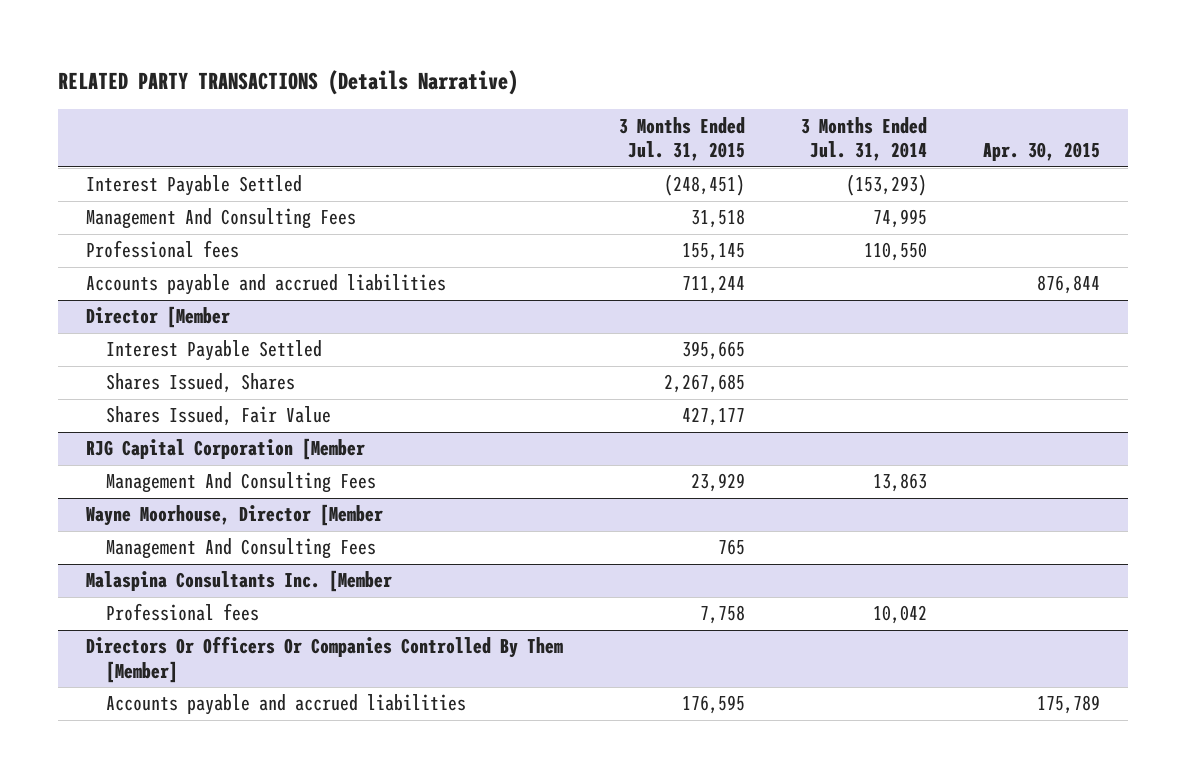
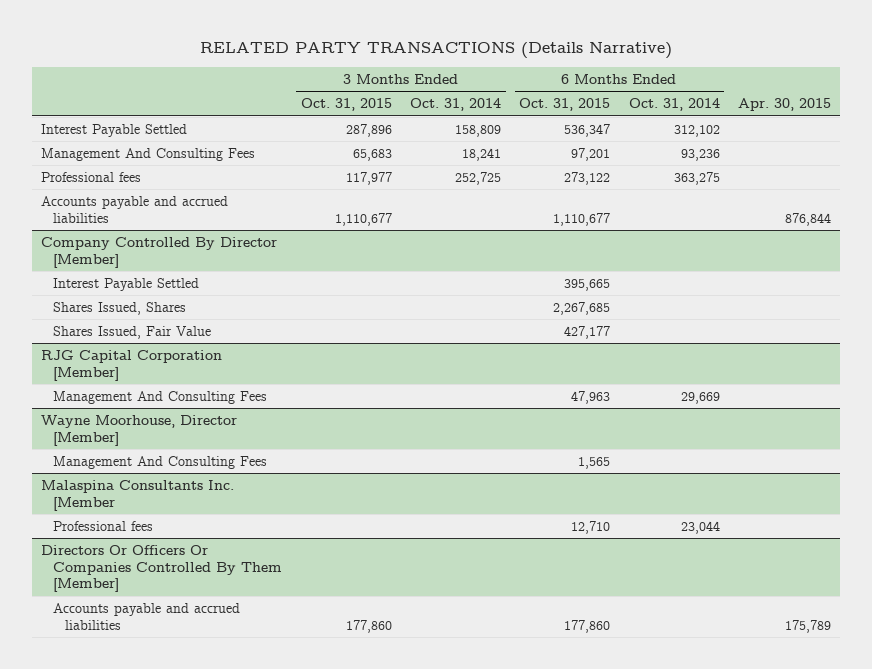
- | 3 Months Ended Jul. 31, 2015 | 3 Months Ended Jul. 31, 2014 | Apr. 30, 2015
+ | 3 Months Ended Oct. 31, 2015 | 3 Months Ended Oct. 31, 2014 | 6 Months Ended Oct. 31, 2015 | 6 Months Ended Oct. 31, 2014 | Apr. 30, 2015
- Director [Member
- Interest Payable Settled | 395,665 | |
- Shares Issued, Shares | 2,267,685 | |
- Shares Issued, Fair Value | 427,177 | |
- RJG Capital Corporation [Member
+ Company Controlled By Director [Member]
+ Interest Payable Settled | | | 395,665 | |
+ Shares Issued, Shares | | | 2,267,685 | |
+ Shares Issued, Fair Value | | | 427,177 | |
+ RJG Capital Corporation [Member]
- Wayne Moorhouse, Director [Member
+ Wayne Moorhouse, Director [Member]

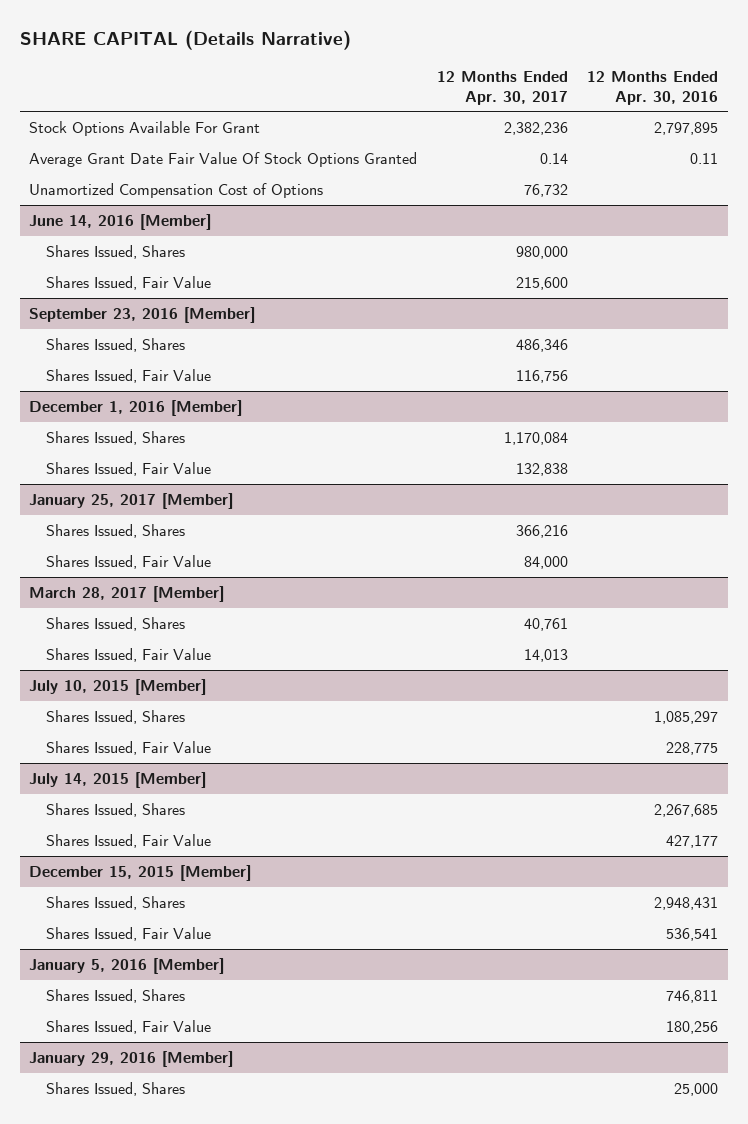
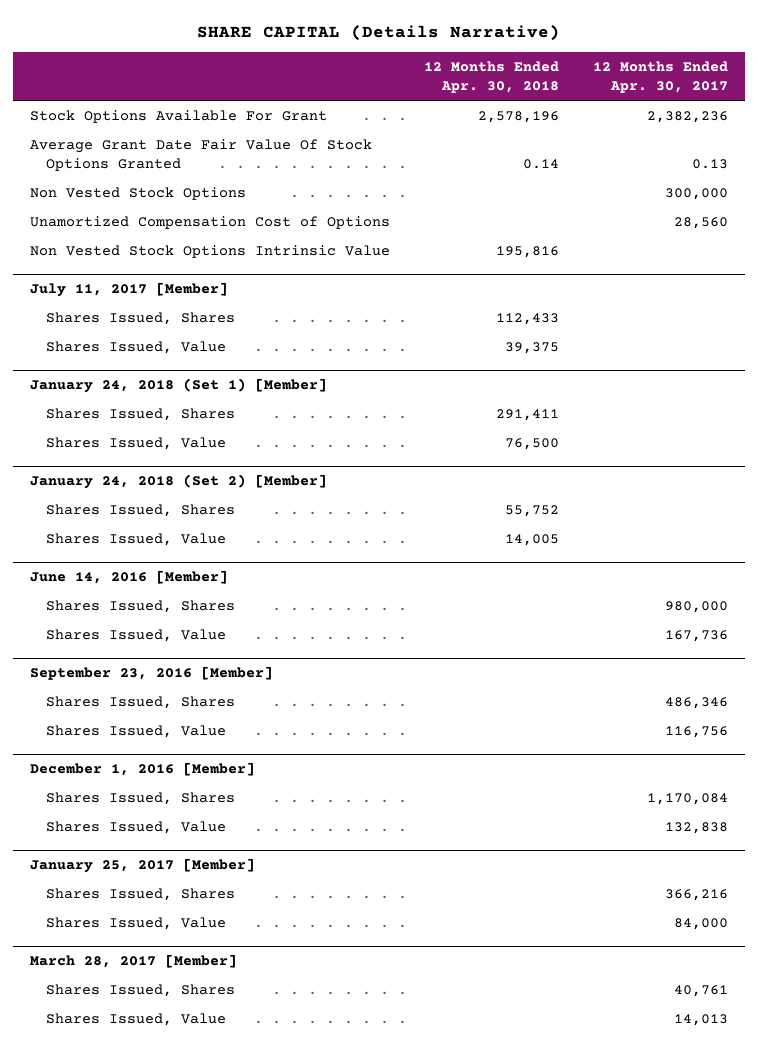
- | 12 Months Ended Apr. 30, 2017 | 12 Months Ended Apr. 30, 2016
+ | 12 Months Ended Apr. 30, 2018 | 12 Months Ended Apr. 30, 2017
- Average Grant Date Fair Value Of Stock Options Granted | 0.14 | 0.11
- Unamortized Compensation Cost of Options | 76,732 |
+ Average Grant Date Fair Value Of Stock Options Granted | 0.14 | 0.13
+ Non Vested Stock Options | | 300,000
+ Unamortized Compensation Cost of Options | | 28,560
+ Non Vested Stock Options Intrinsic Value | 195,816 |
+ July 11, 2017 [Member]
+ Shares Issued, Shares | 112,433 |
+ Shares Issued, Value | 39,375 |
+ January 24, 2018 (Set 1) [Member]
+ Shares Issued, Shares | 291,411 |
+ Shares Issued, Value | 76,500 |
+ January 24, 2018 (Set 2) [Member]
+ Shares Issued, Shares | 55,752 |
+ Shares Issued, Value | 14,005 |
@ June 14, 2016 [Member]
- Shares Issued, Fair Value | 215,600 |
+ Shares Issued, Value | | 167,736
@ September 23, 2016 [Member]
- Shares Issued, Fair Value | 116,756 |
+ Shares Issued, Value | | 116,756
@ December 1, 2016 [Member]
- Shares Issued, Fair Value | 132,838 |
+ Shares Issued, Value | | 132,838
@ January 25, 2017 [Member]
- Shares Issued, Fair Value | 84,000 |
+ Shares Issued, Value | | 84,000
@ March 28, 2017 [Member]
- Shares Issued, Fair Value | 14,013 |
- July 10, 2015 [Member]
- Shares Issued, Shares | | 1,085,297
- Shares Issued, Fair Value | | 228,775
- July 14, 2015 [Member]
- Shares Issued, Shares | | 2,267,685
- Shares Issued, Fair Value | | 427,177
- December 15, 2015 [Member]
- Shares Issued, Shares | | 2,948,431
- Shares Issued, Fair Value | | 536,541
- January 5, 2016 [Member]
- Shares Issued, Shares | | 746,811
- Shares Issued, Fair Value | | 180,256
- January 29, 2016 [Member]
- Shares Issued, Shares | | 25,000
@ March 28, 2017 [Member]
+ Shares Issued, Value | | 14,013

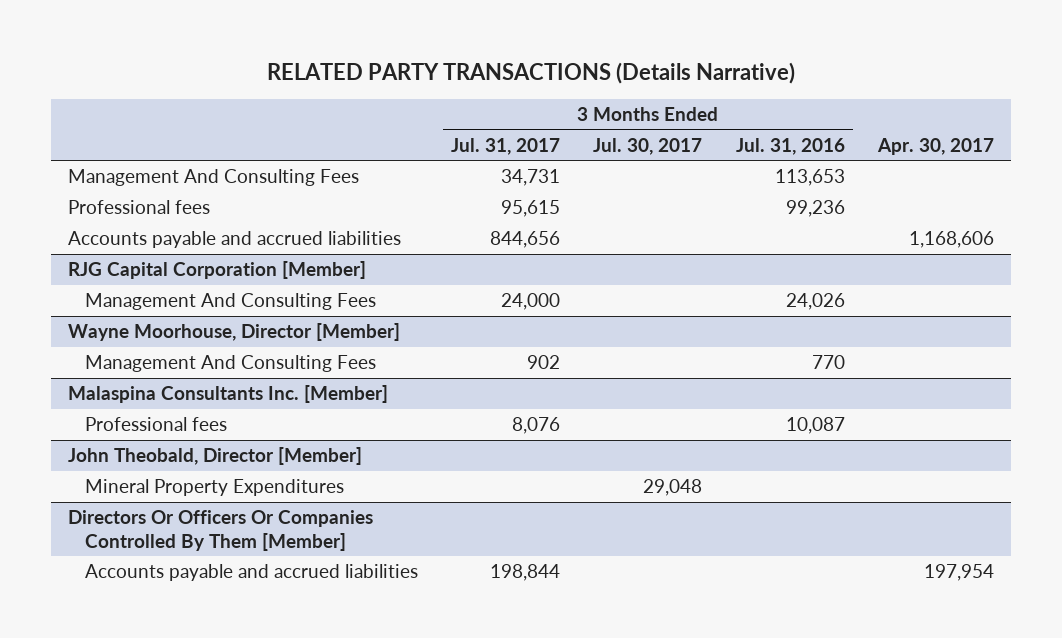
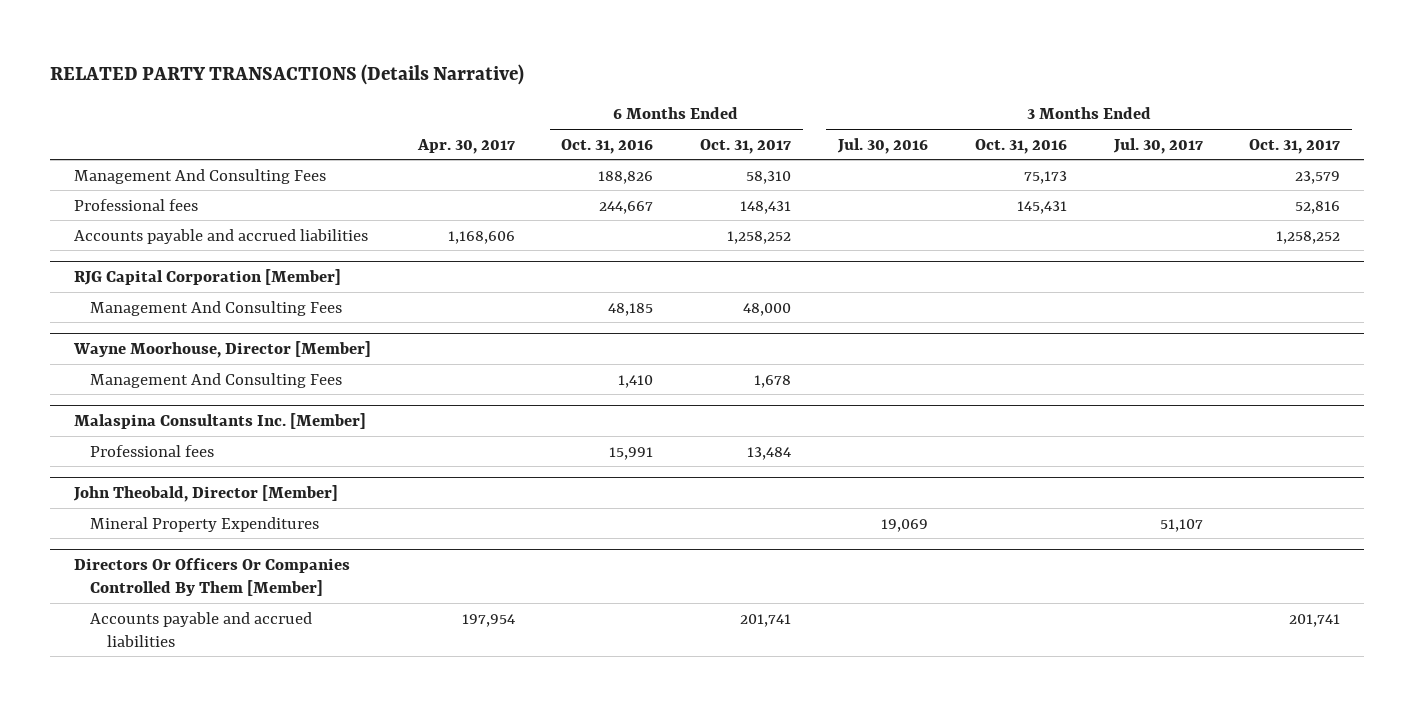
- | 3 Months Ended Jul. 31, 2017 | 3 Months Ended Jul. 30, 2017 | 3 Months Ended Jul. 31, 2016 | Apr. 30, 2017
+ | Apr. 30, 2017 | 6 Months Ended Oct. 31, 2016 | 6 Months Ended Oct. 31, 2017 | 3 Months Ended Jul. 30, 2016 | 3 Months Ended Oct. 31, 2016 | 3 Months Ended Jul. 30, 2017 | 3 Months Ended Oct. 31, 2017
@ John Theobald, Director [Member]
- Mineral Property Expenditures | | 29,048 | |
+ Mineral Property Expenditures | | | | 19,069 | | 51,107 |

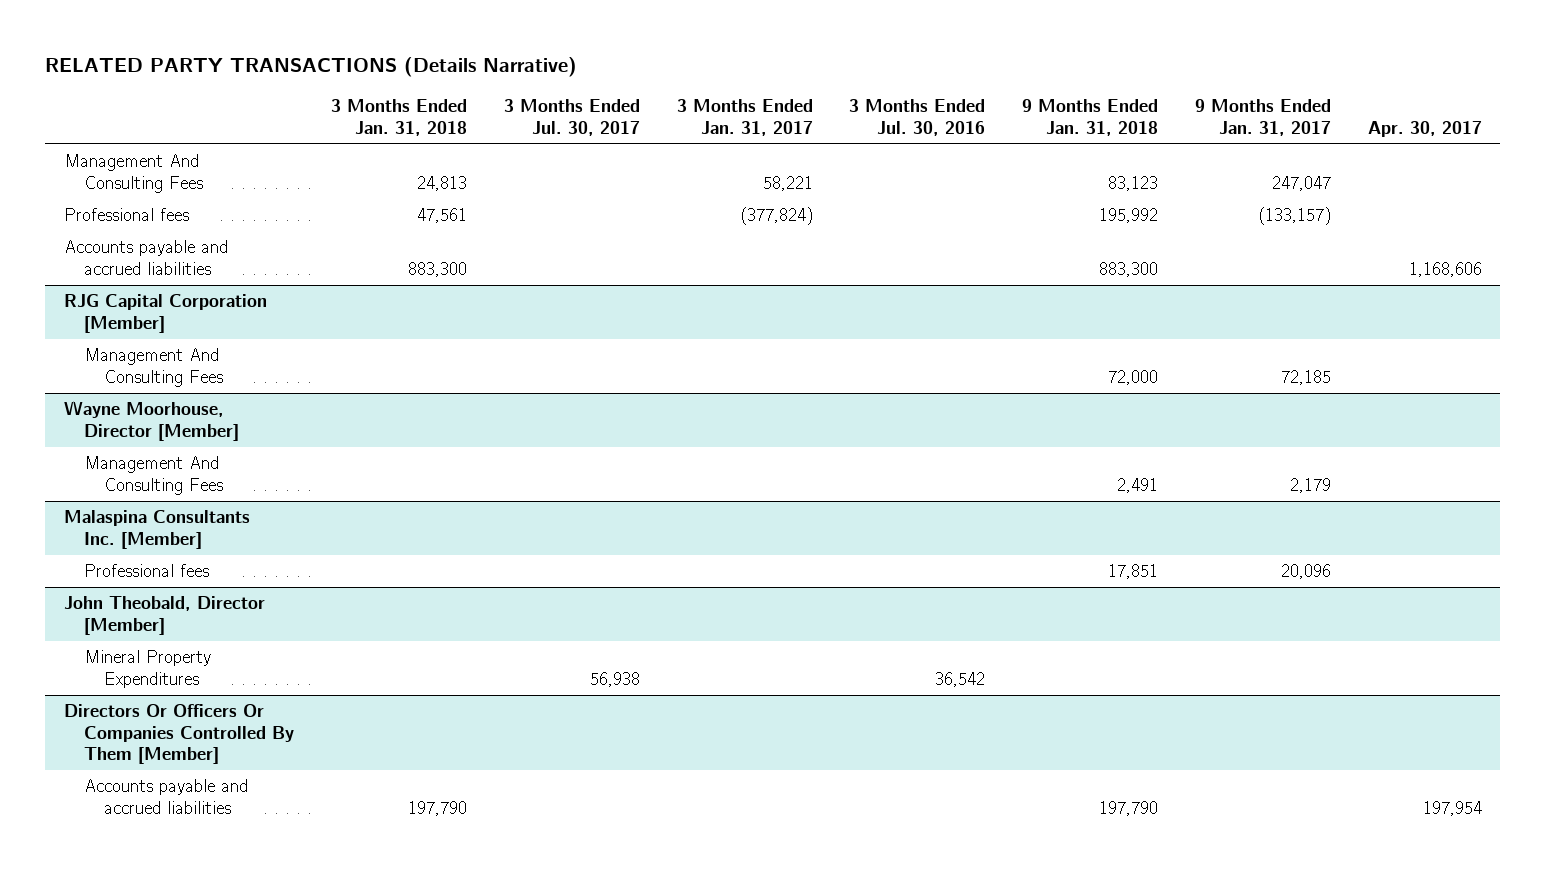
- | Apr. 30, 2017 | 6 Months Ended Oct. 31, 2016 | 6 Months Ended Oct. 31, 2017 | 3 Months Ended Jul. 30, 2016 | 3 Months Ended Oct. 31, 2016 | 3 Months Ended Jul. 30, 2017 | 3 Months Ended Oct. 31, 2017
+ | 3 Months Ended Jan. 31, 2018 | 3 Months Ended Jul. 30, 2017 | 3 Months Ended Jan. 31, 2017 | 3 Months Ended Jul. 30, 2016 | 9 Months Ended Jan. 31, 2018 | 9 Months Ended Jan. 31, 2017 | Apr. 30, 2017
@ John Theobald, Director [Member]
- Mineral Property Expenditures | | | | 19,069 | | 51,107 |
+ Mineral Property Expenditures | | 56,938 | | 36,542 | | |

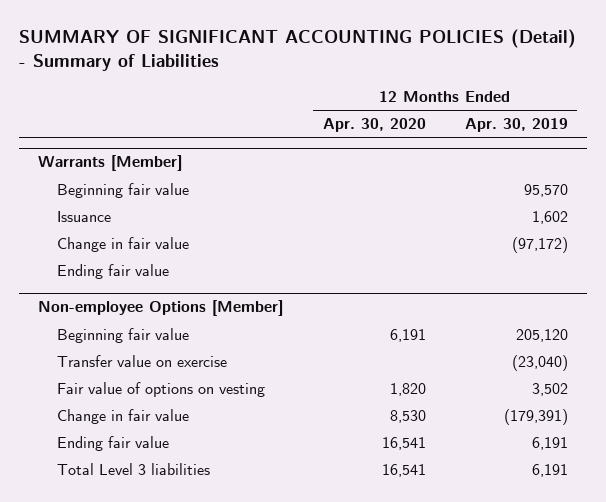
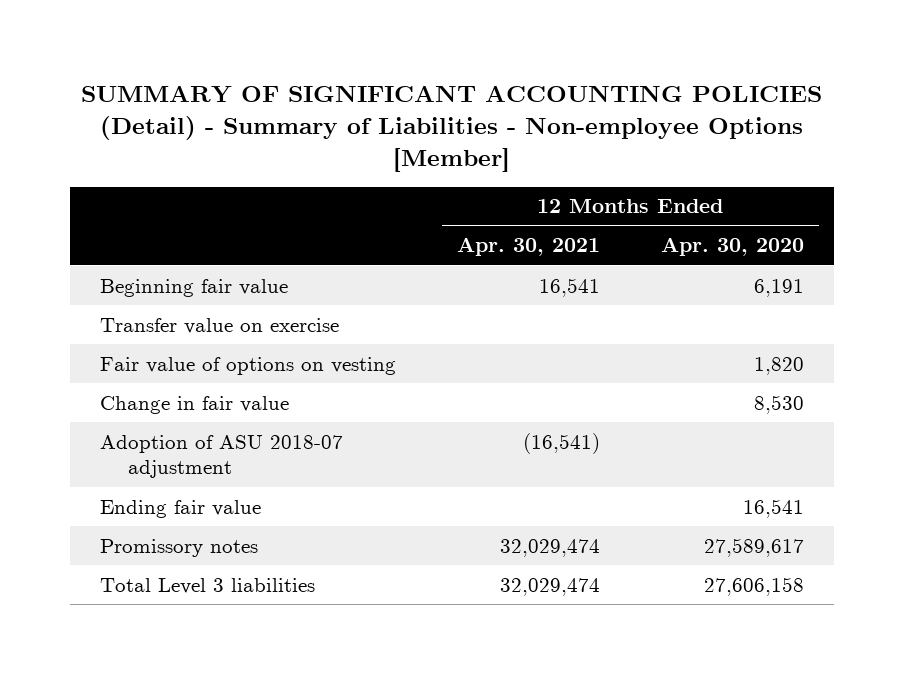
- SUMMARY OF SIGNIFICANT ACCOUNTING POLICIES (Detail) - Summary of Liabilities
+ SUMMARY OF SIGNIFICANT ACCOUNTING POLICIES (Detail) - Summary of Liabilities - Non-employee Options [Member]
- | 12 Months Ended Apr. 30, 2020 | 12 Months Ended Apr. 30, 2019
+ | 12 Months Ended Apr. 30, 2021 | 12 Months Ended Apr. 30, 2020
- Warrants [Member]
- Beginning fair value | | 95,570
- Issuance | | 1,602
- Change in fair value | | (97,172)
- Ending fair value
- Non-employee Options [Member]
+ Adoption of ASU 2018-07 adjustment | (16,541) |
- Total Level 3 liabilities | 16,541 | 6,191
+ Promissory notes | 32,029,474 | 27,589,617
+ Total Level 3 liabilities | 32,029,474 | 27,606,158

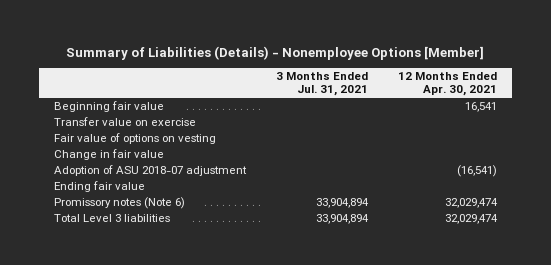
- SUMMARY OF SIGNIFICANT ACCOUNTING POLICIES (Detail) - Summary of Liabilities - Non-employee Options [Member]
+ Summary of Liabilities (Details) - Nonemployee Options [Member]
- | 12 Months Ended Apr. 30, 2021 | 12 Months Ended Apr. 30, 2020
+ | 3 Months Ended Jul. 31, 2021 | 12 Months Ended Apr. 30, 2021
- Promissory notes | 32,029,474 | 27,589,617
+ Promissory notes (Note 6) | 33,904,894 | 32,029,474

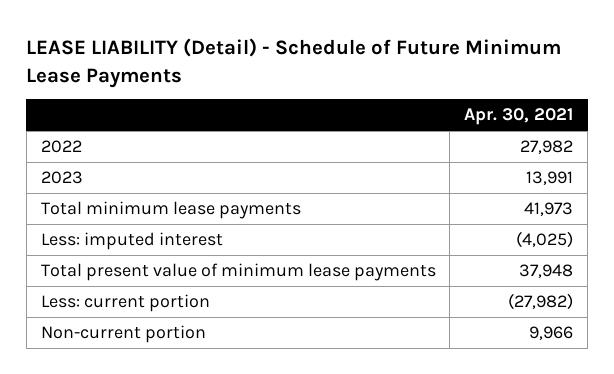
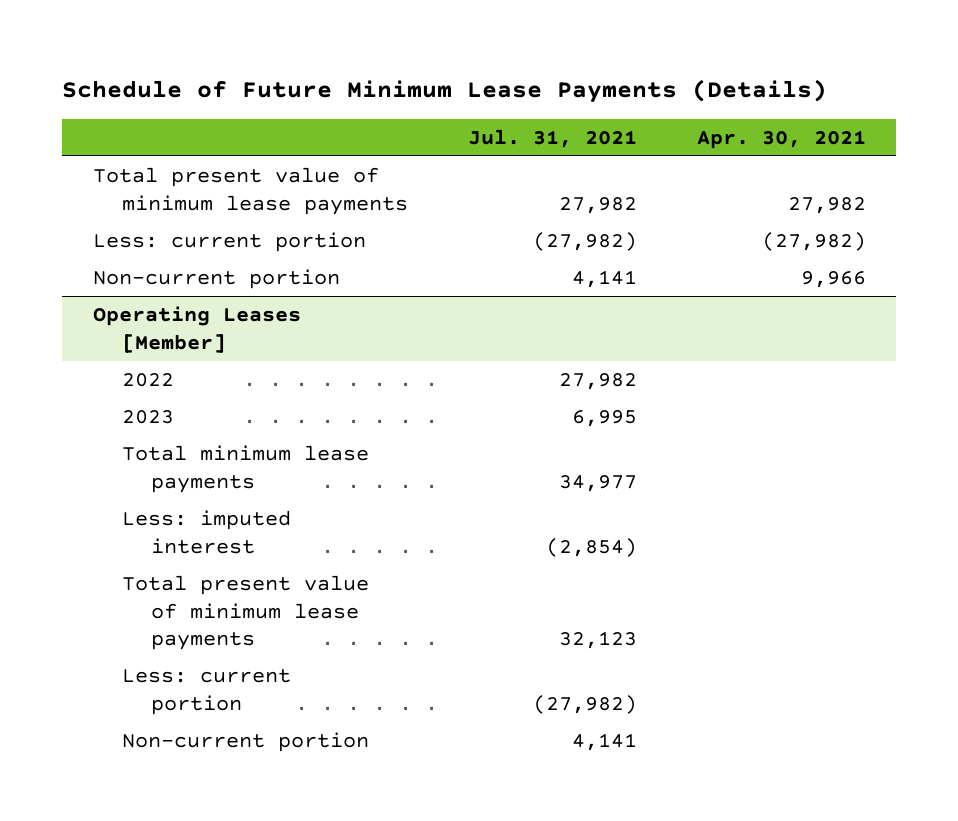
- LEASE LIABILITY (Detail) - Schedule of Future Minimum Lease Payments
+ Schedule of Future Minimum Lease Payments (Details)
- | Apr. 30, 2021
+ | Jul. 31, 2021 | Apr. 30, 2021
- 2022 | 27,982
- 2023 | 13,991
- Total minimum lease payments | 41,973
- Less: imputed interest | (4,025)
- Total present value of minimum lease payments | 37,948
+ Total present value of minimum lease payments | 27,982 | 27,982
+ Operating Leases [Member]
+ 2022 | 27,982 |
+ 2023 | 6,995 |
+ Total minimum lease payments | 34,977 |
+ Less: imputed interest | (2,854) |
+ Total present value of minimum lease payments | 32,123 |
+ Less: current portion | (27,982) |
+ Non-current portion | 4,141 |

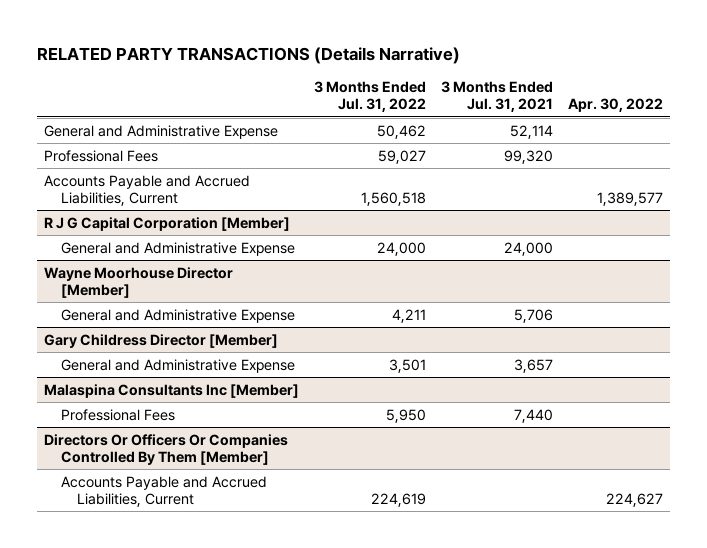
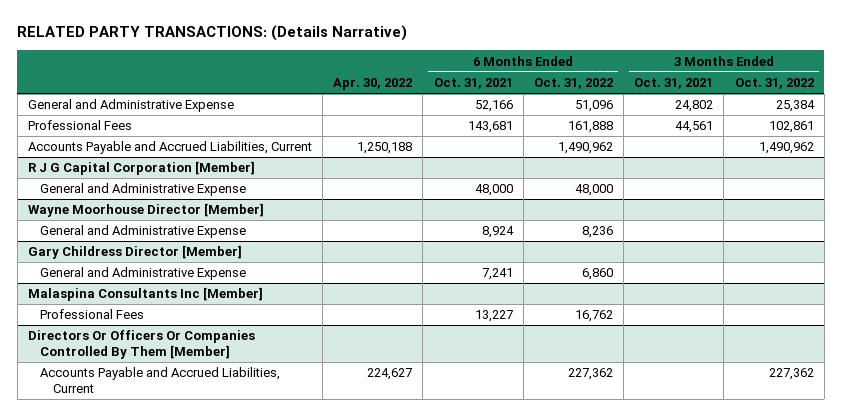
- RELATED PARTY TRANSACTIONS (Details Narrative)
+ RELATED PARTY TRANSACTIONS: (Details Narrative)
- | 3 Months Ended Jul. 31, 2022 | 3 Months Ended Jul. 31, 2021 | Apr. 30, 2022
+ | Apr. 30, 2022 | 6 Months Ended Oct. 31, 2021 | 6 Months Ended Oct. 31, 2022 | 3 Months Ended Oct. 31, 2021 | 3 Months Ended Oct. 31, 2022
- Accounts Payable and Accrued Liabilities, Current | 1,560,518 | | 1,389,577
+ Accounts Payable and Accrued Liabilities, Current | 1,250,188 | | 1,490,962 | | 1,490,962

